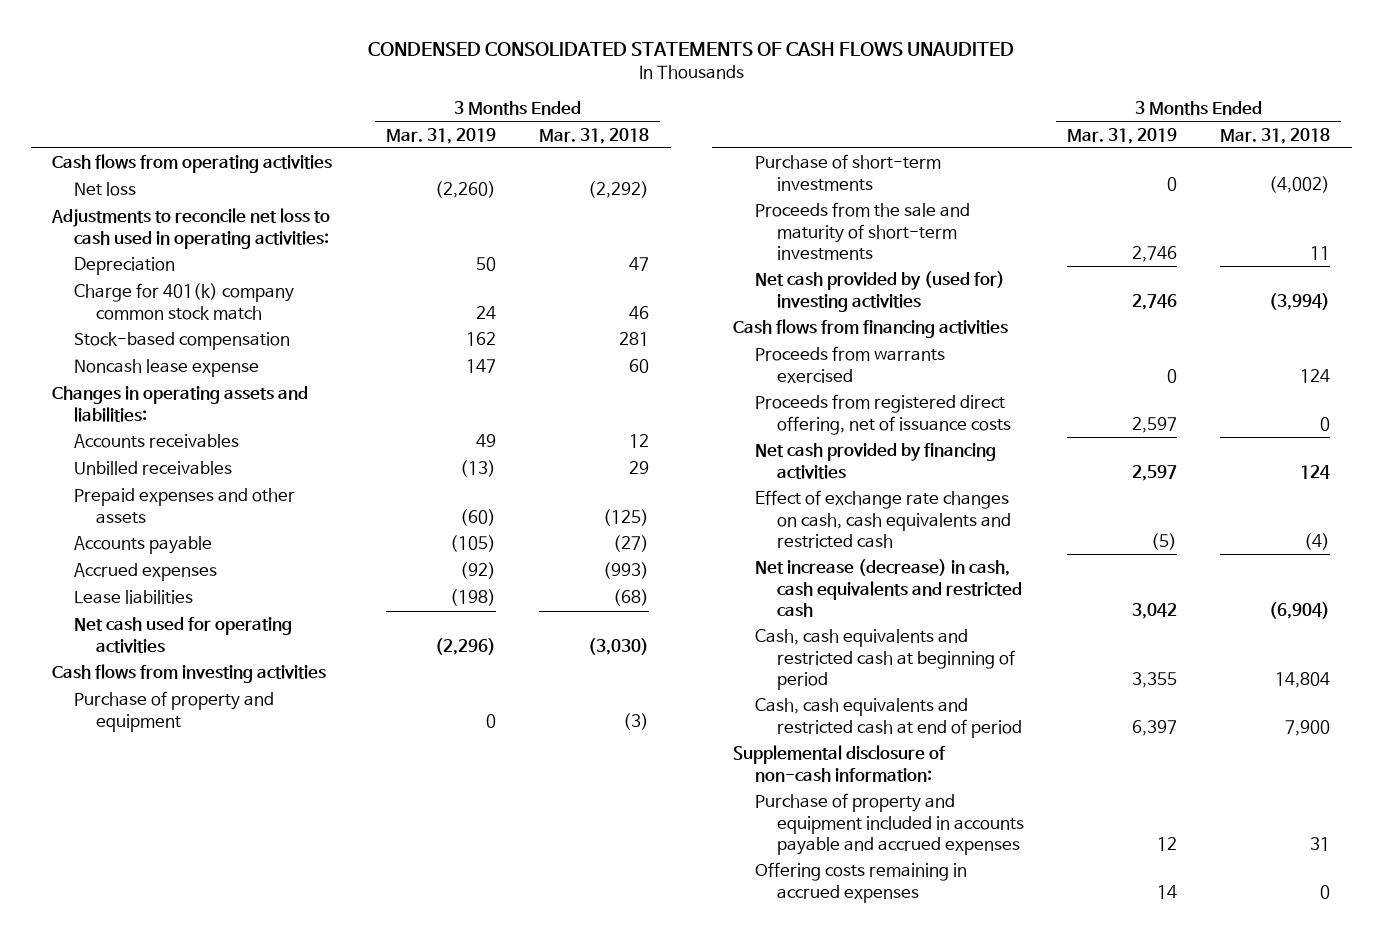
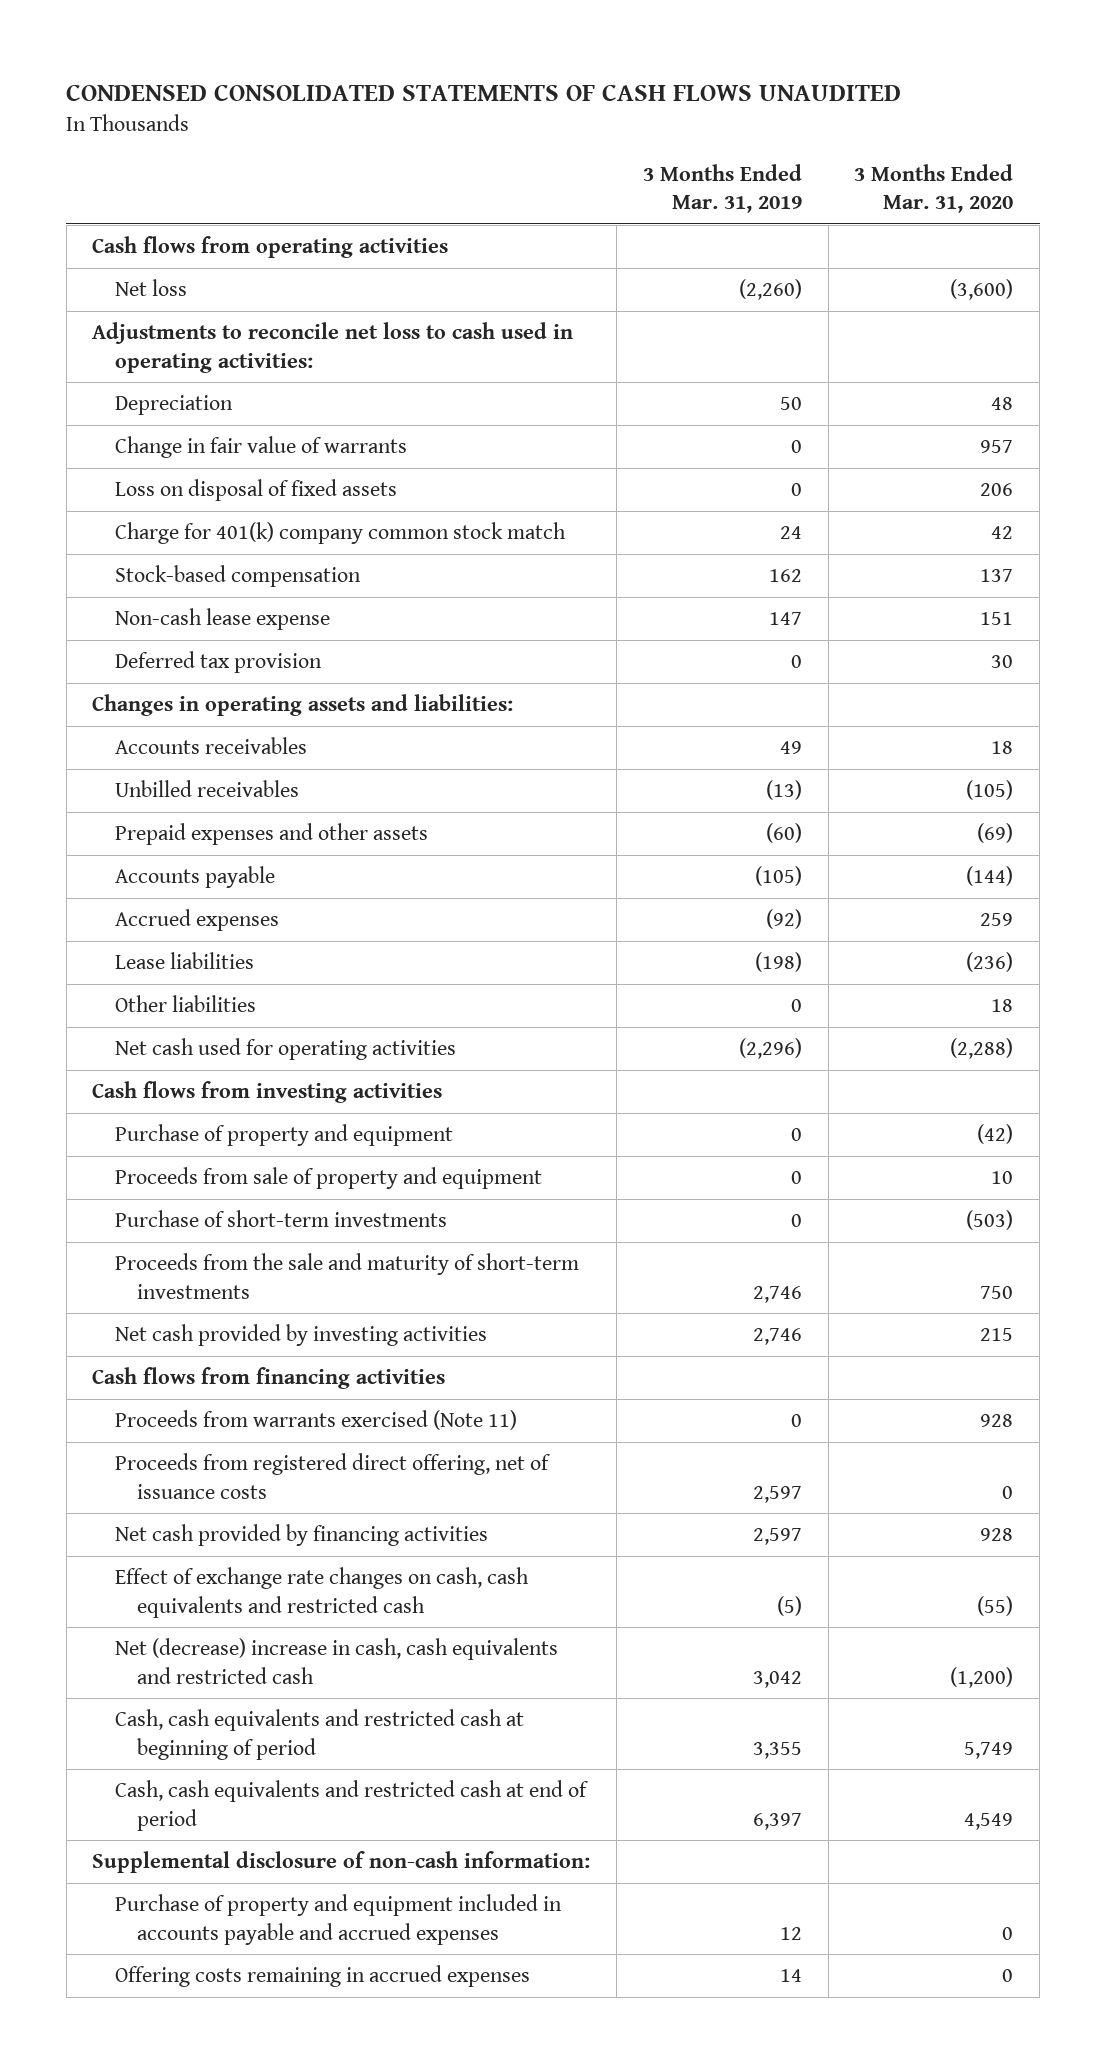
- | 3 Months Ended Mar. 31, 2019 | 3 Months Ended Mar. 31, 2018
+ | 3 Months Ended Mar. 31, 2019 | 3 Months Ended Mar. 31, 2020
+ Change in fair value of warrants | 0 | 957
+ Loss on disposal of fixed assets | 0 | 206
- Noncash lease expense | 147 | 60
+ Non-cash lease expense | 147 | 151
+ Deferred tax provision | 0 | 30
+ Other liabilities | 0 | 18
+ Proceeds from sale of property and equipment | 0 | 10
- Net cash provided by (used for) investing activities | 2,746 | (3,994)
+ Net cash provided by investing activities | 2,746 | 215
- Proceeds from warrants exercised | 0 | 124
+ Proceeds from warrants exercised (Note 11) | 0 | 928
- Net increase (decrease) in cash, cash equivalents and restricted cash | 3,042 | (6,904)
+ Net (decrease) increase in cash, cash equivalents and restricted cash | 3,042 | (1,200)

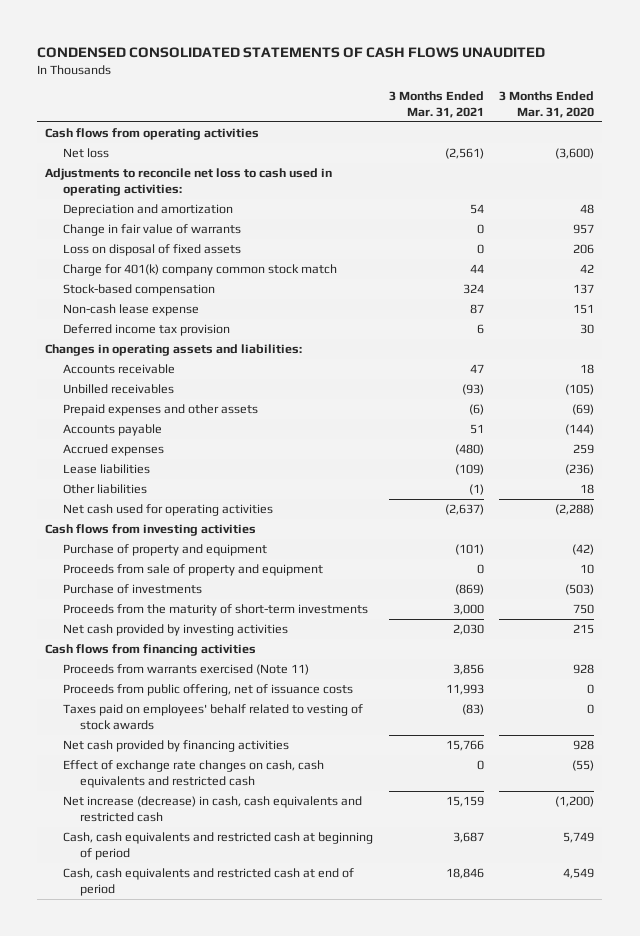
- | 3 Months Ended Mar. 31, 2019 | 3 Months Ended Mar. 31, 2020
+ | 3 Months Ended Mar. 31, 2021 | 3 Months Ended Mar. 31, 2020
- Depreciation | 50 | 48
+ Depreciation and amortization | 54 | 48
- Deferred tax provision | 0 | 30
+ Deferred income tax provision | 6 | 30
- Accounts receivables | 49 | 18
+ Accounts receivable | 47 | 18
- Purchase of short-term investments | 0 | (503)
- Proceeds from the sale and maturity of short-term investments | 2,746 | 750
+ Purchase of investments | (869) | (503)
+ Proceeds from the maturity of short-term investments | 3,000 | 750
- Proceeds from registered direct offering, net of issuance costs | 2,597 | 0
+ Proceeds from public offering, net of issuance costs | 11,993 | 0
+ Taxes paid on employees' behalf related to vesting of stock awards | (83) | 0
- Net (decrease) increase in cash, cash equivalents and restricted cash | 3,042 | (1,200)
+ Net increase (decrease) in cash, cash equivalents and restricted cash | 15,159 | (1,200)
- Supplemental disclosure of non-cash information:
- Purchase of property and equipment included in accounts payable and accrued expenses | 12 | 0
- Offering costs remaining in accrued expenses | 14 | 0

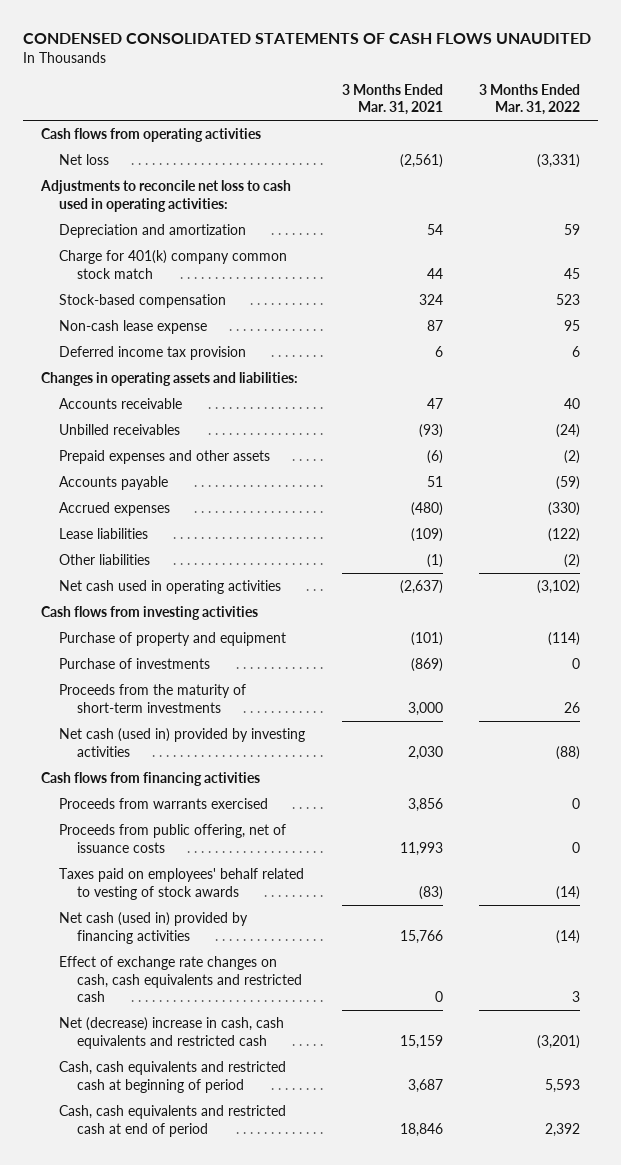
- | 3 Months Ended Mar. 31, 2021 | 3 Months Ended Mar. 31, 2020
+ | 3 Months Ended Mar. 31, 2021 | 3 Months Ended Mar. 31, 2022
- Change in fair value of warrants | 0 | 957
- Loss on disposal of fixed assets | 0 | 206
- Net cash used for operating activities | (2,637) | (2,288)
+ Net cash used in operating activities | (2,637) | (3,102)
- Proceeds from sale of property and equipment | 0 | 10
- Net cash provided by investing activities | 2,030 | 215
+ Net cash (used in) provided by investing activities | 2,030 | (88)
- Proceeds from warrants exercised (Note 11) | 3,856 | 928
+ Proceeds from warrants exercised | 3,856 | 0
- Net cash provided by financing activities | 15,766 | 928
+ Net cash (used in) provided by financing activities | 15,766 | (14)
- Net increase (decrease) in cash, cash equivalents and restricted cash | 15,159 | (1,200)
+ Net (decrease) increase in cash, cash equivalents and restricted cash | 15,159 | (3,201)

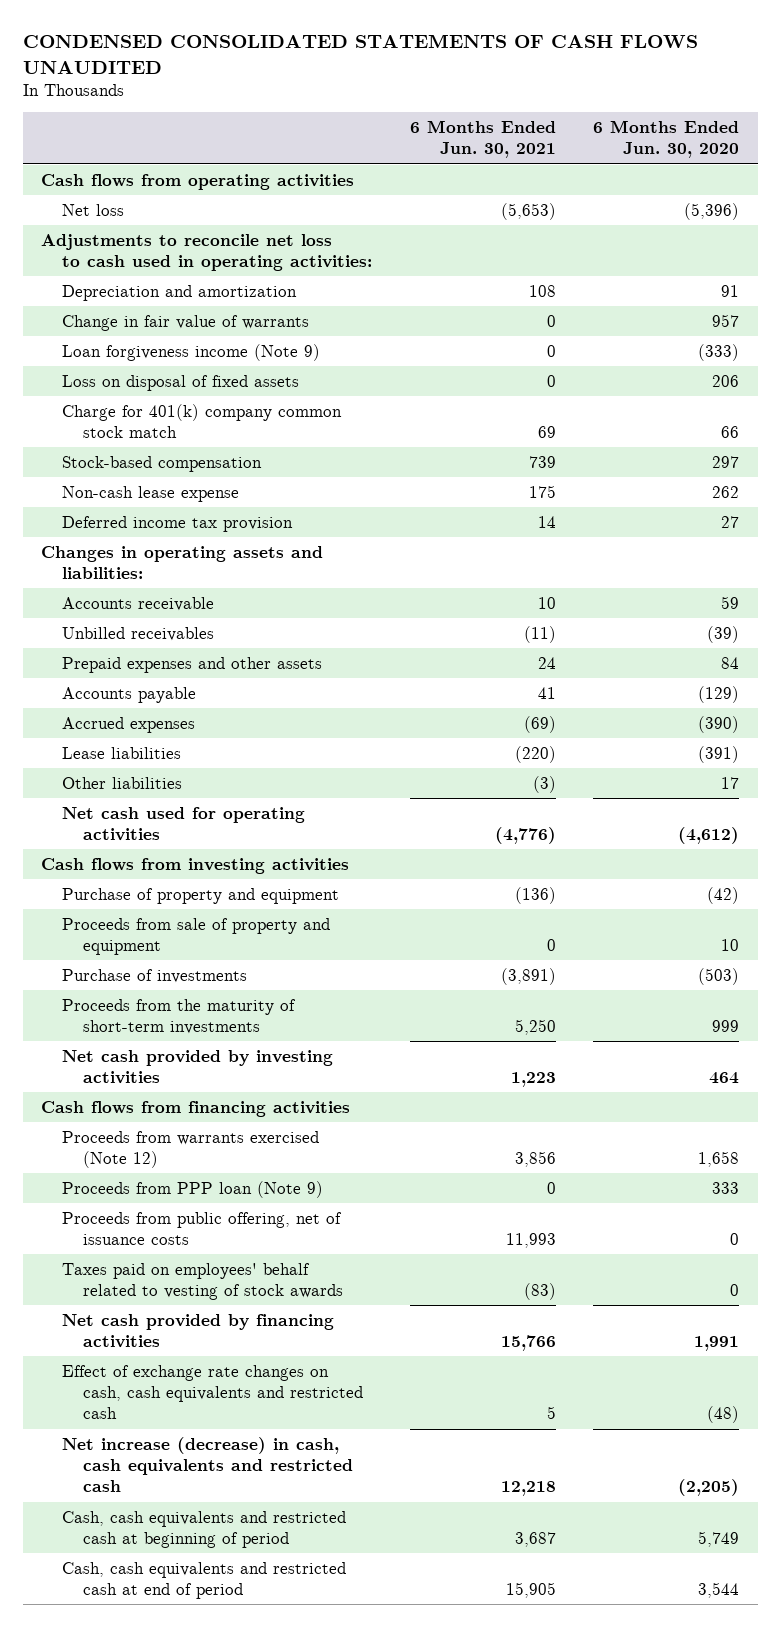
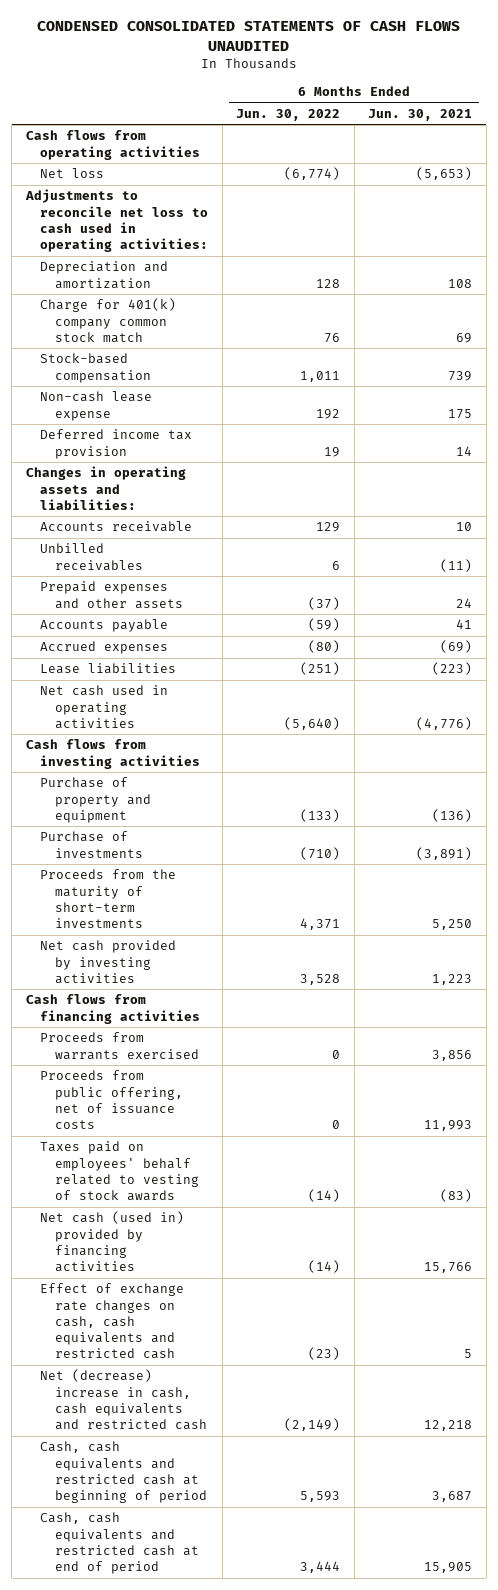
- | 6 Months Ended Jun. 30, 2021 | 6 Months Ended Jun. 30, 2020
+ | 6 Months Ended Jun. 30, 2022 | 6 Months Ended Jun. 30, 2021
- Change in fair value of warrants | 0 | 957
- Loan forgiveness income (Note 9) | 0 | (333)
- Loss on disposal of fixed assets | 0 | 206
- Lease liabilities | (220) | (391)
- Other liabilities | (3) | 17
- Net cash used for operating activities | (4,776) | (4,612)
+ Lease liabilities | (251) | (223)
+ Net cash used in operating activities | (5,640) | (4,776)
- Proceeds from sale of property and equipment | 0 | 10
- Proceeds from warrants exercised (Note 12) | 3,856 | 1,658
- Proceeds from PPP loan (Note 9) | 0 | 333
+ Proceeds from warrants exercised | 0 | 3,856
- Net cash provided by financing activities | 15,766 | 1,991
+ Net cash (used in) provided by financing activities | (14) | 15,766
- Net increase (decrease) in cash, cash equivalents and restricted cash | 12,218 | (2,205)
+ Net (decrease) increase in cash, cash equivalents and restricted cash | (2,149) | 12,218

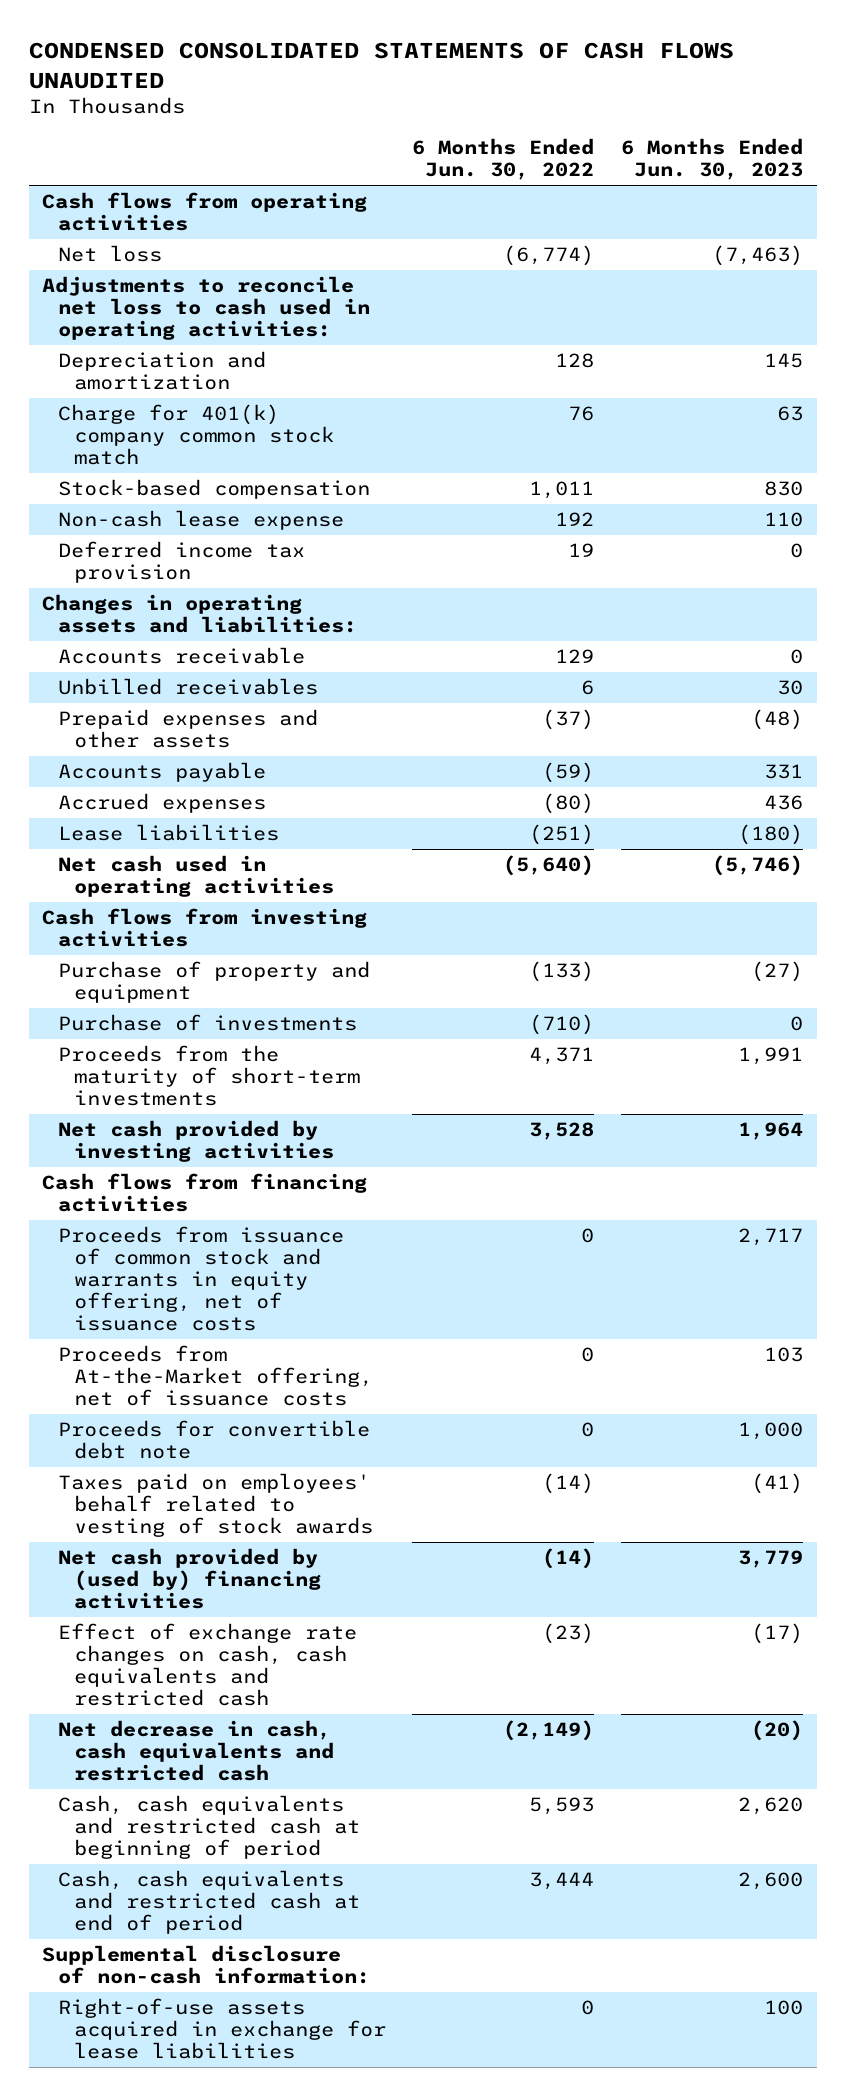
- | 6 Months Ended Jun. 30, 2022 | 6 Months Ended Jun. 30, 2021
+ | 6 Months Ended Jun. 30, 2022 | 6 Months Ended Jun. 30, 2023
- Proceeds from warrants exercised | 0 | 3,856
- Proceeds from public offering, net of issuance costs | 0 | 11,993
+ Proceeds from issuance of common stock and warrants in equity offering, net of issuance costs | 0 | 2,717
+ Proceeds from At-the-Market offering, net of issuance costs | 0 | 103
+ Proceeds for convertible debt note | 0 | 1,000
- Net cash (used in) provided by financing activities | (14) | 15,766
+ Net cash provided by (used by) financing activities | (14) | 3,779
- Net (decrease) increase in cash, cash equivalents and restricted cash | (2,149) | 12,218
+ Net decrease in cash, cash equivalents and restricted cash | (2,149) | (20)
+ Supplemental disclosure of non-cash information:
+ Right-of-use assets acquired in exchange for lease liabilities | 0 | 100

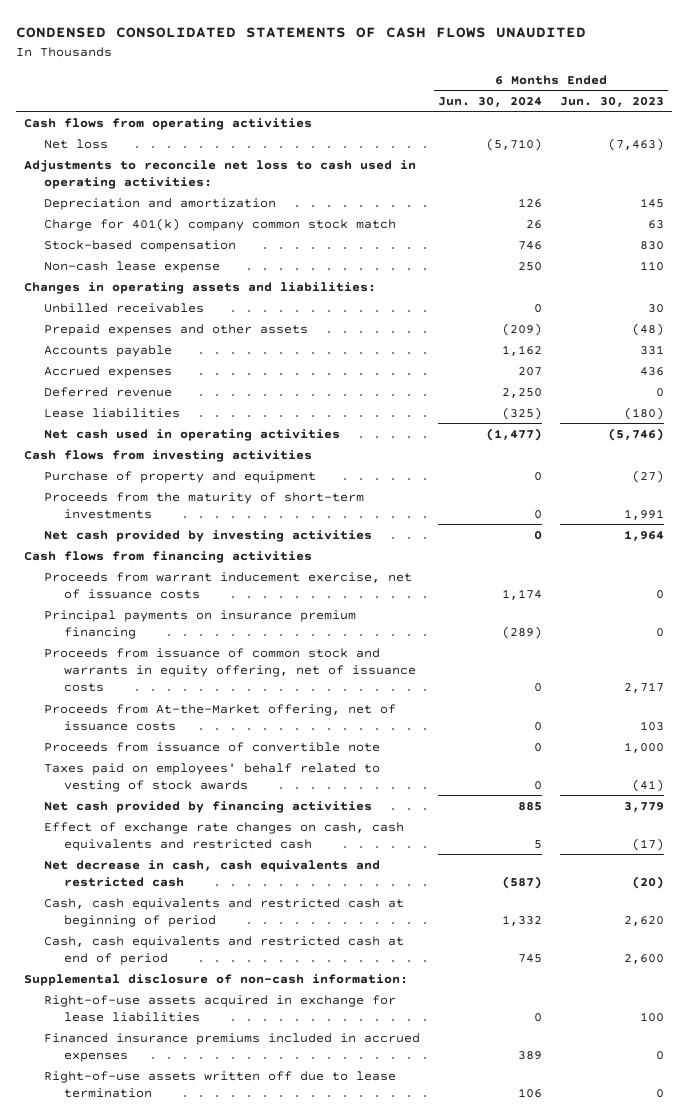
- | 6 Months Ended Jun. 30, 2022 | 6 Months Ended Jun. 30, 2023
+ | 6 Months Ended Jun. 30, 2024 | 6 Months Ended Jun. 30, 2023
- Deferred income tax provision | 19 | 0
- Accounts receivable | 129 | 0
+ Deferred revenue | 2,250 | 0
- Purchase of investments | (710) | 0
+ Proceeds from warrant inducement exercise, net of issuance costs | 1,174 | 0
+ Principal payments on insurance premium financing | (289) | 0
- Proceeds for convertible debt note | 0 | 1,000
+ Proceeds from issuance of convertible note | 0 | 1,000
- Net cash provided by (used by) financing activities | (14) | 3,779
+ Net cash provided by financing activities | 885 | 3,779
+ Financed insurance premiums included in accrued expenses | 389 | 0
+ Right-of-use assets written off due to lease termination | 106 | 0

